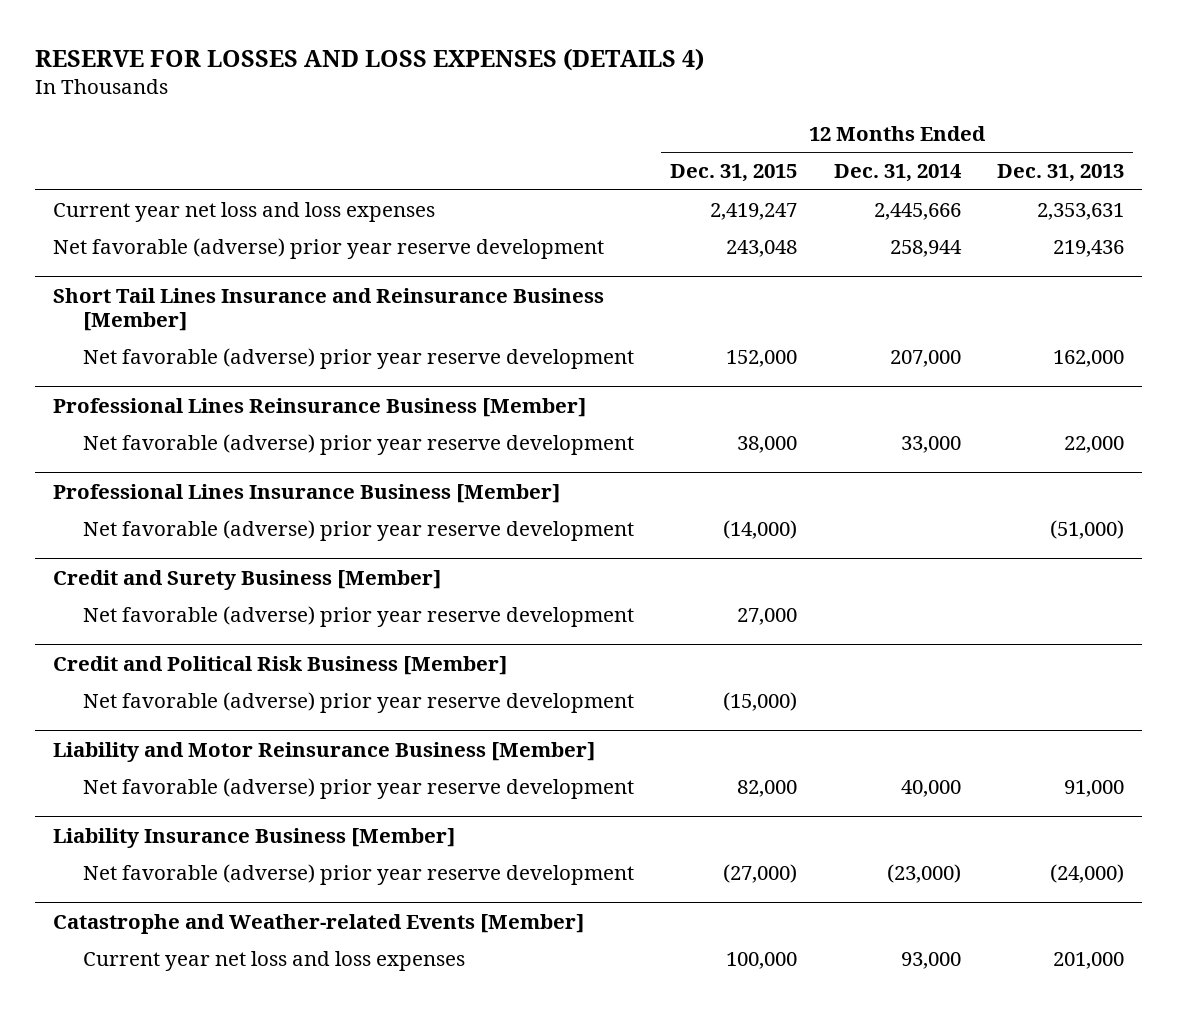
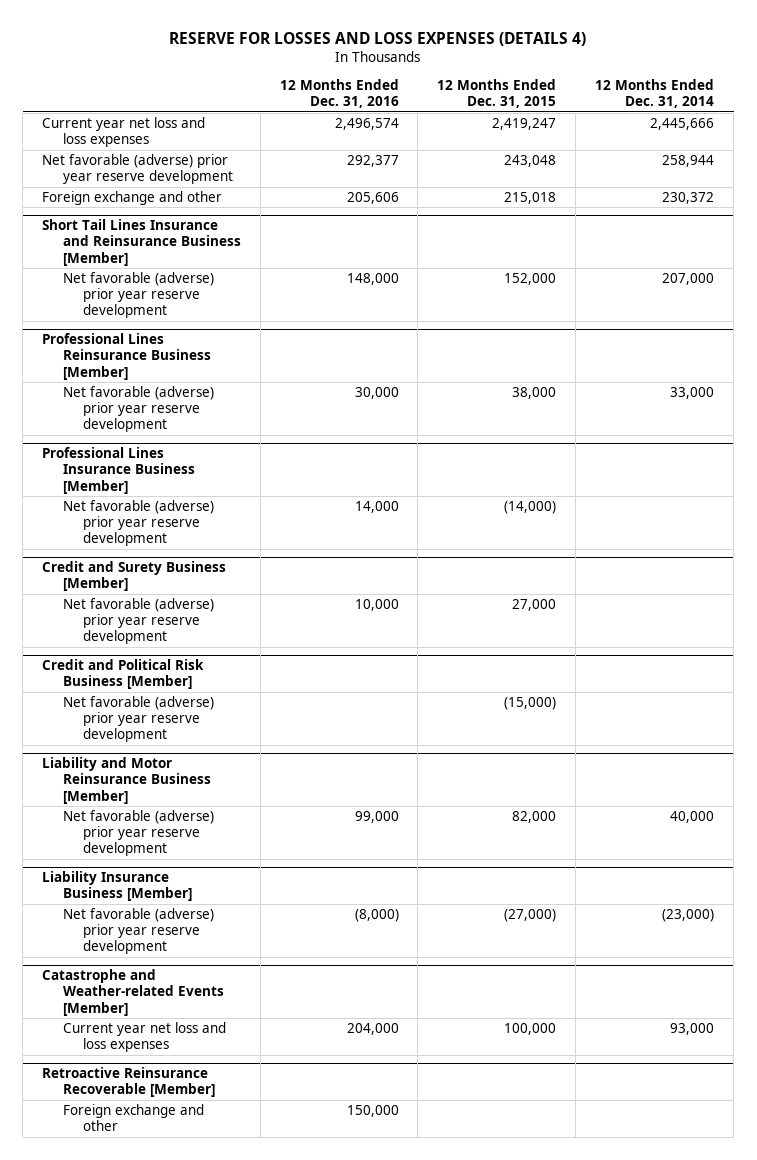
- | 12 Months Ended Dec. 31, 2015 | 12 Months Ended Dec. 31, 2014 | 12 Months Ended Dec. 31, 2013
+ | 12 Months Ended Dec. 31, 2016 | 12 Months Ended Dec. 31, 2015 | 12 Months Ended Dec. 31, 2014
+ Foreign exchange and other | 205,606 | 215,018 | 230,372
+ Retroactive Reinsurance Recoverable [Member]
+ Foreign exchange and other | 150,000 | |

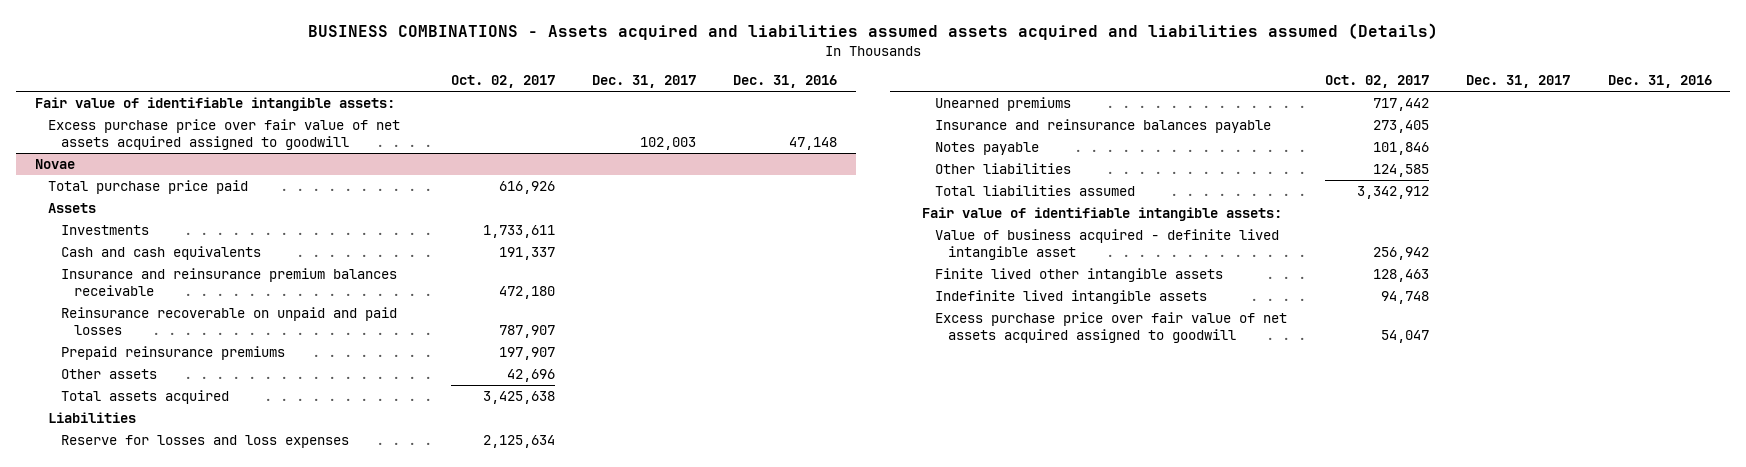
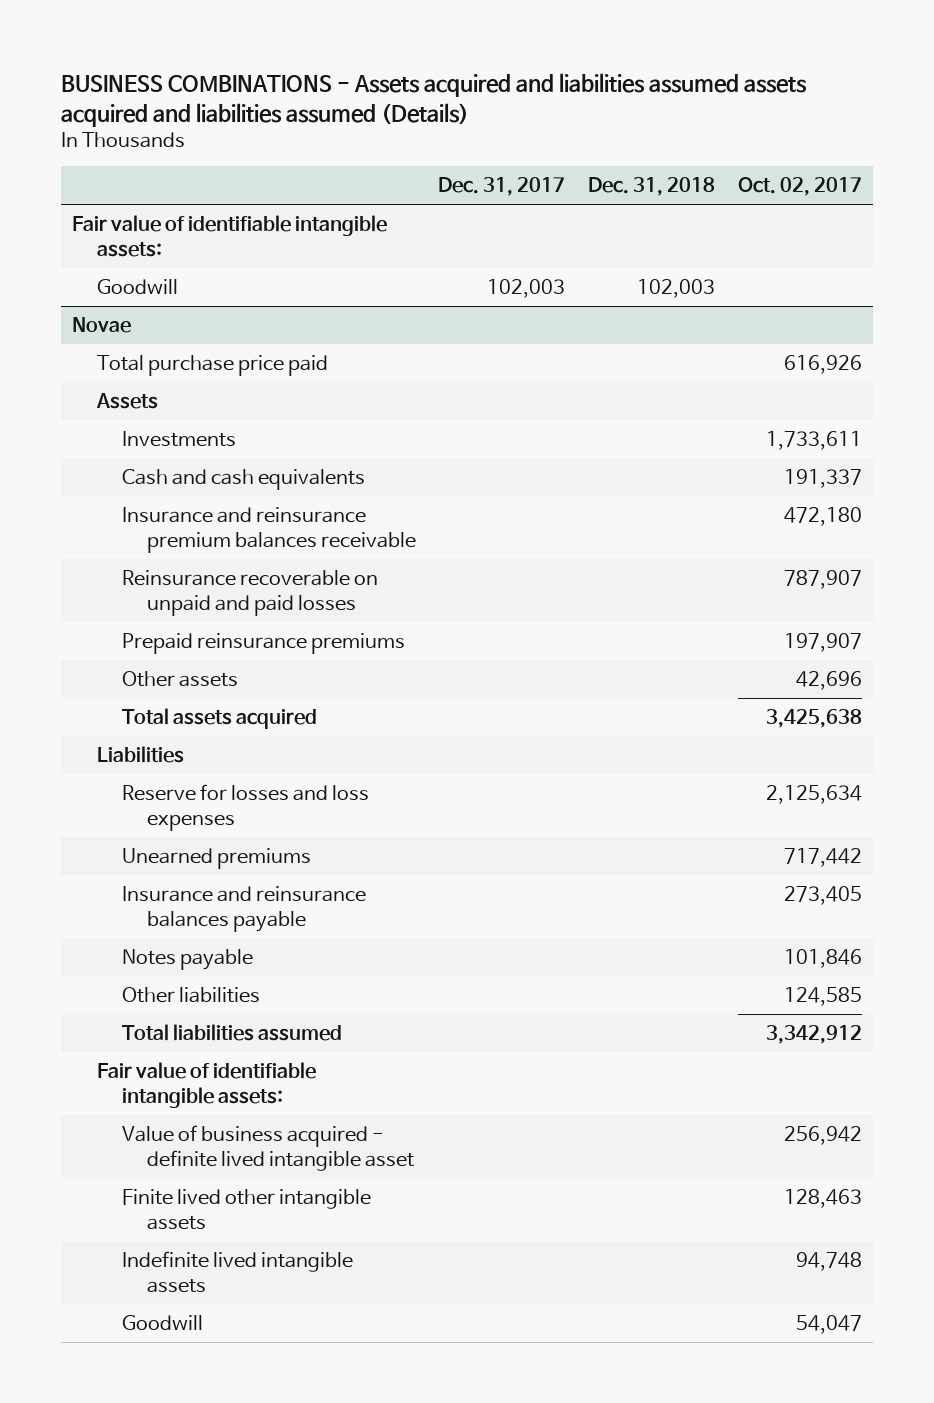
- | Oct. 02, 2017 | Dec. 31, 2017 | Dec. 31, 2016
+ | Dec. 31, 2017 | Dec. 31, 2018 | Oct. 02, 2017
- Excess purchase price over fair value of net assets acquired assigned to goodwill | | 102,003 | 47,148
+ Goodwill | 102,003 | 102,003 |
@ Novae
- Excess purchase price over fair value of net assets acquired assigned to goodwill | 54,047 | |
+ Goodwill | | | 54,047

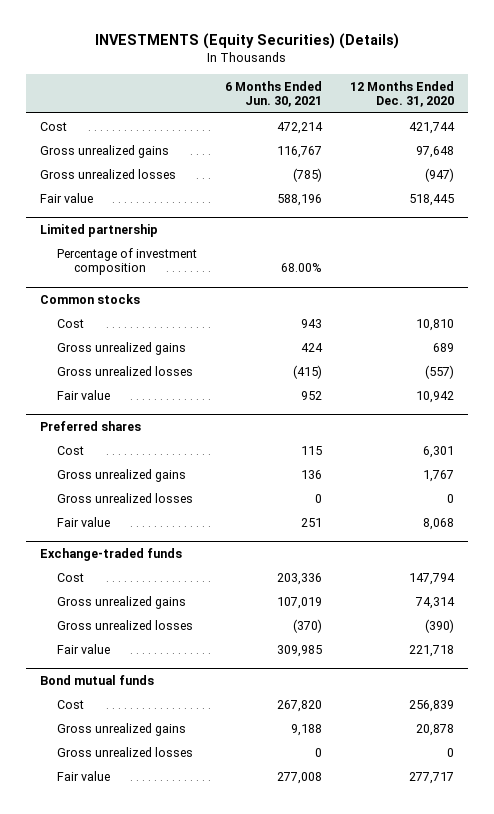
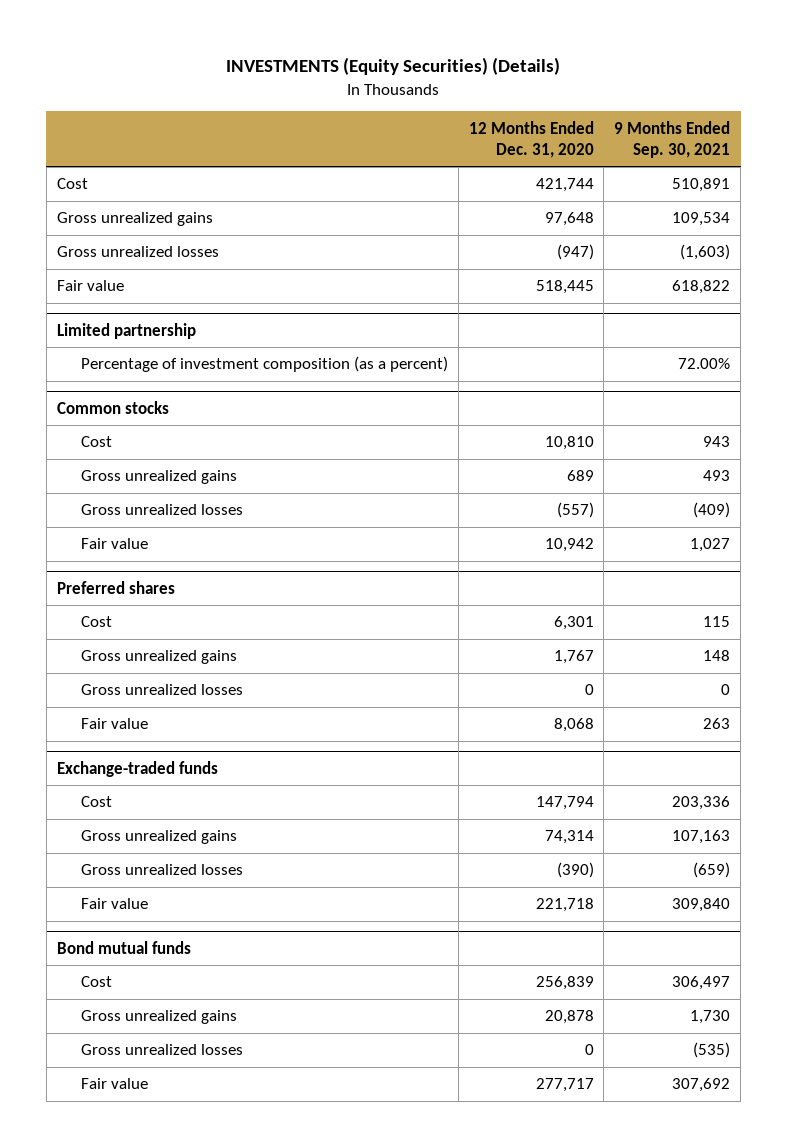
- | 6 Months Ended Jun. 30, 2021 | 12 Months Ended Dec. 31, 2020
+ | 12 Months Ended Dec. 31, 2020 | 9 Months Ended Sep. 30, 2021
@ Limited partnership
- Percentage of investment composition | 68.00% |
+ Percentage of investment composition (as a percent) | | 72.00%

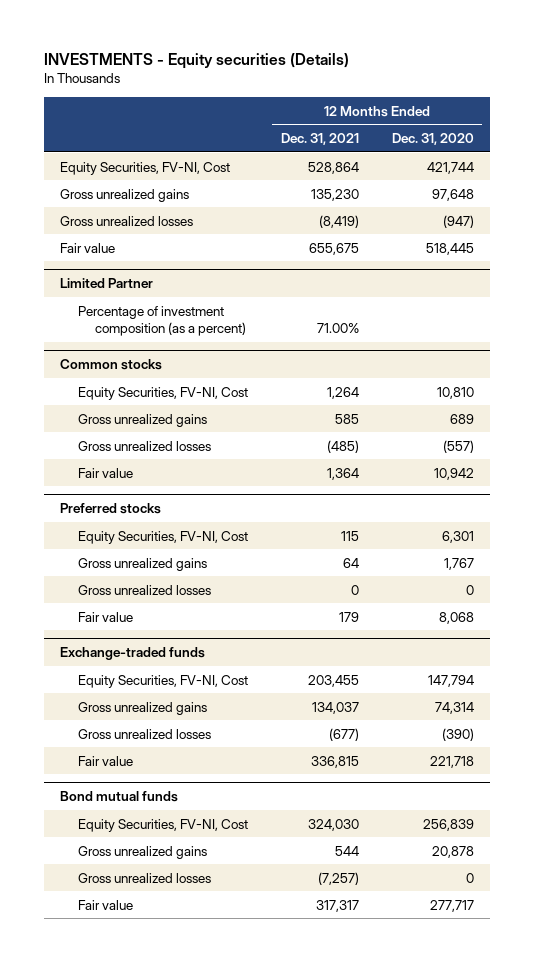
- INVESTMENTS (Equity Securities) (Details)
+ INVESTMENTS - Equity securities (Details)
- | 12 Months Ended Dec. 31, 2020 | 9 Months Ended Sep. 30, 2021
+ | 12 Months Ended Dec. 31, 2021 | 12 Months Ended Dec. 31, 2020
- Cost | 421,744 | 510,891
+ Equity Securities, FV-NI, Cost | 528,864 | 421,744
- Limited partnership
+ Limited Partner
@ Common stocks
- Cost | 10,810 | 943
+ Equity Securities, FV-NI, Cost | 1,264 | 10,810
- Preferred shares
- Cost | 6,301 | 115
+ Preferred stocks
+ Equity Securities, FV-NI, Cost | 115 | 6,301
@ Exchange-traded funds
- Cost | 147,794 | 203,336
+ Equity Securities, FV-NI, Cost | 203,455 | 147,794
@ Bond mutual funds
- Cost | 256,839 | 306,497
+ Equity Securities, FV-NI, Cost | 324,030 | 256,839

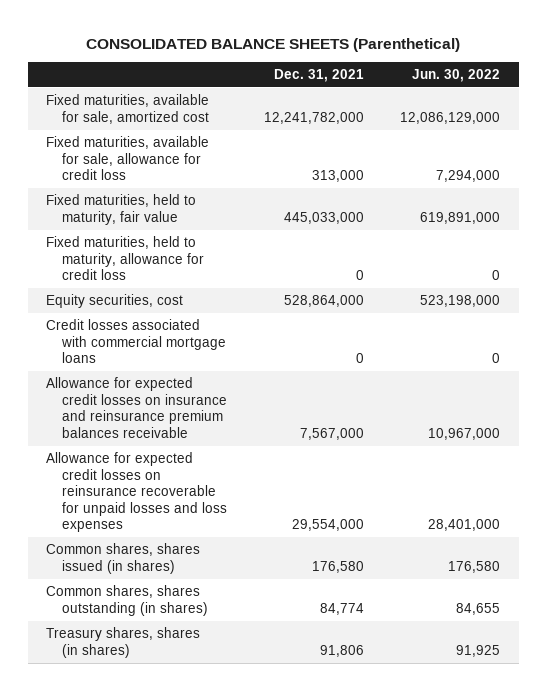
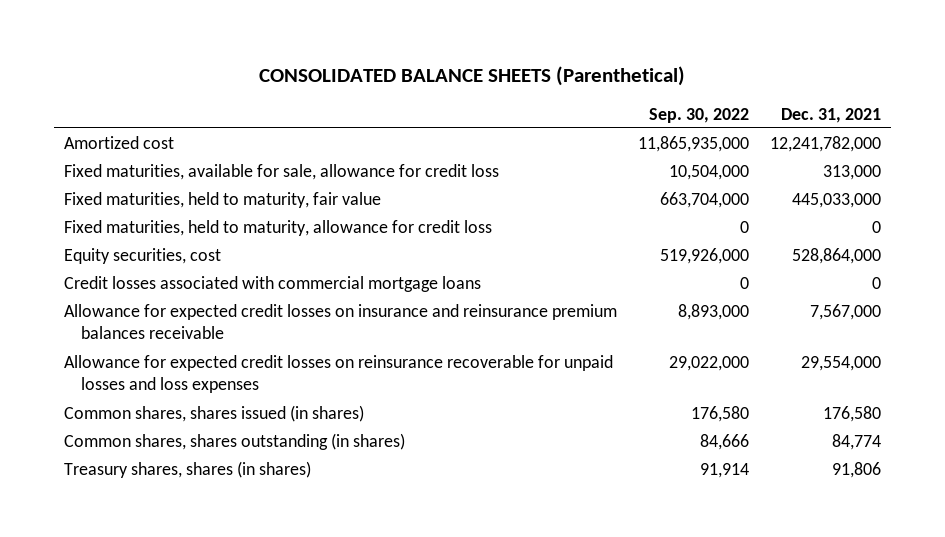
- | Dec. 31, 2021 | Jun. 30, 2022
+ | Sep. 30, 2022 | Dec. 31, 2021
- Fixed maturities, available for sale, amortized cost | 12,241,782,000 | 12,086,129,000
+ Amortized cost | 11,865,935,000 | 12,241,782,000

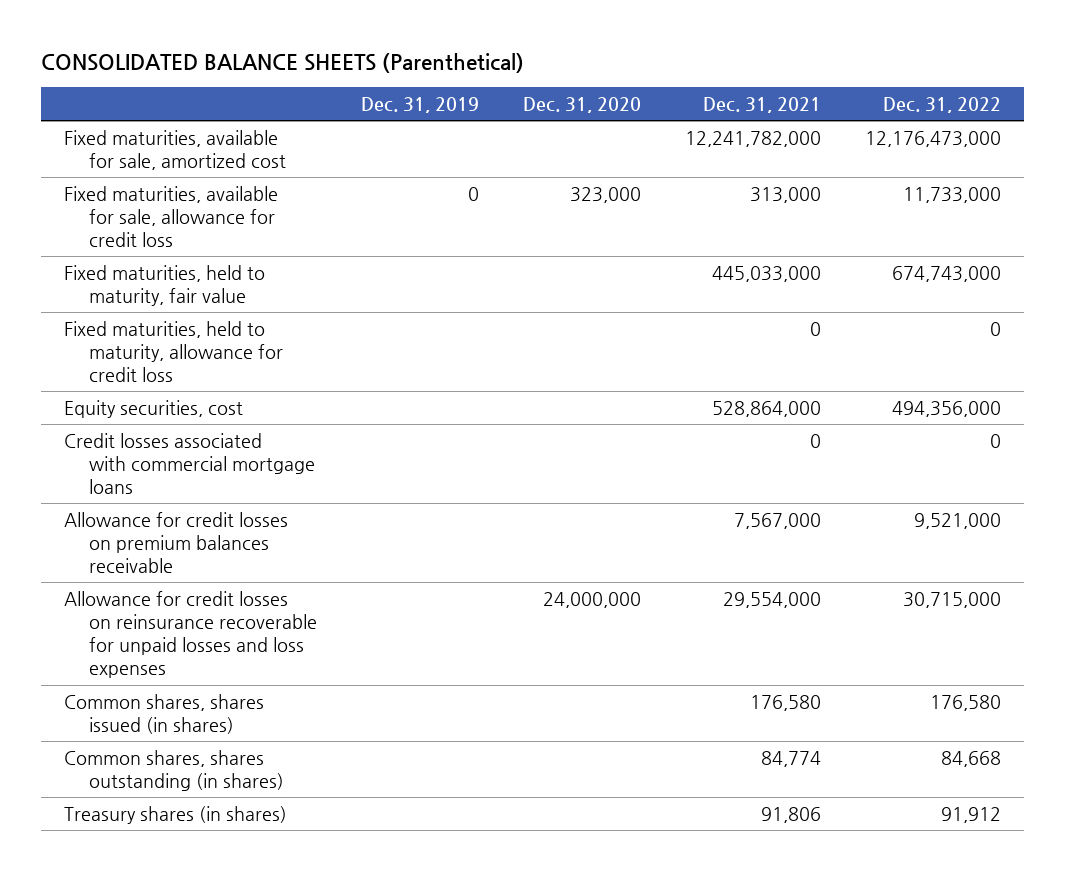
- | Sep. 30, 2022 | Dec. 31, 2021
+ | Dec. 31, 2019 | Dec. 31, 2020 | Dec. 31, 2021 | Dec. 31, 2022
- Amortized cost | 11,865,935,000 | 12,241,782,000
+ Fixed maturities, available for sale, amortized cost | | | 12,241,782,000 | 12,176,473,000
- Allowance for expected credit losses on insurance and reinsurance premium balances receivable | 8,893,000 | 7,567,000
- Allowance for expected credit losses on reinsurance recoverable for unpaid losses and loss expenses | 29,022,000 | 29,554,000
+ Allowance for credit losses on premium balances receivable | | | 7,567,000 | 9,521,000
+ Allowance for credit losses on reinsurance recoverable for unpaid losses and loss expenses | | 24,000,000 | 29,554,000 | 30,715,000
- Treasury shares, shares (in shares) | 91,914 | 91,806
+ Treasury shares (in shares) | | | 91,806 | 91,912

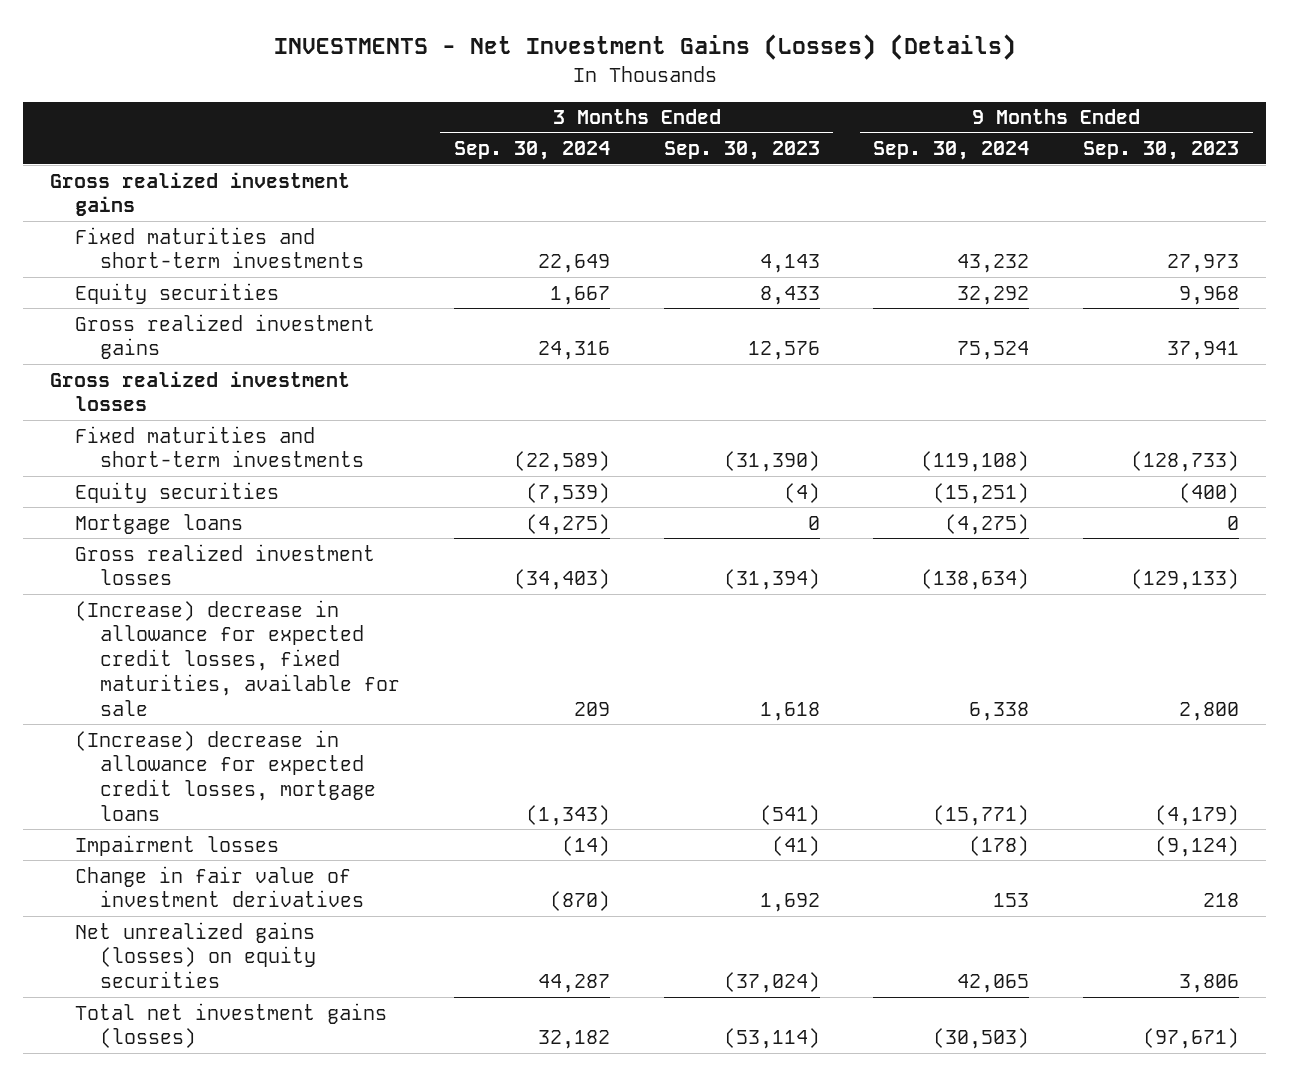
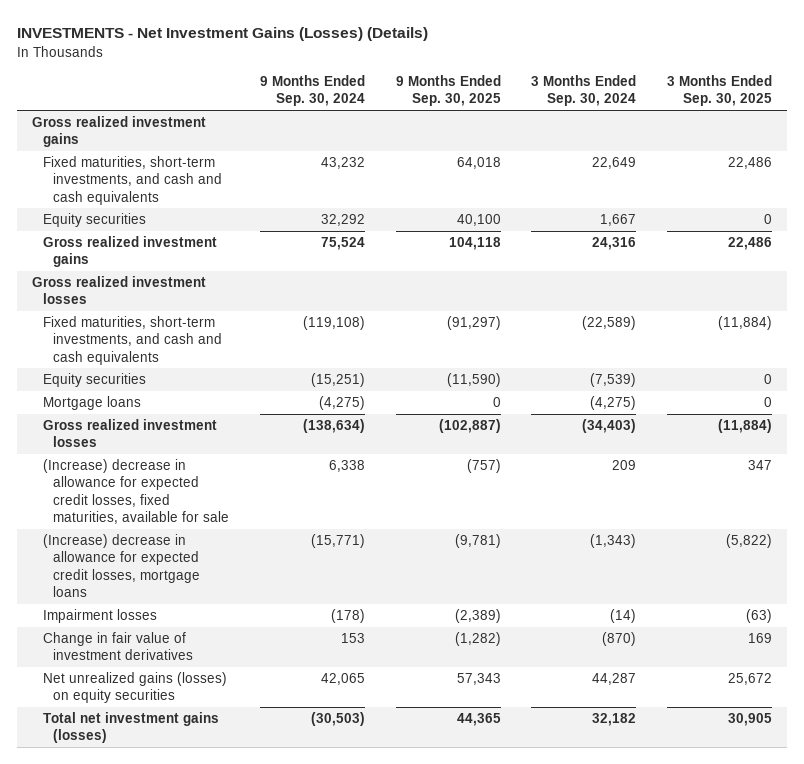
- | 3 Months Ended Sep. 30, 2024 | 3 Months Ended Sep. 30, 2023 | 9 Months Ended Sep. 30, 2024 | 9 Months Ended Sep. 30, 2023
+ | 9 Months Ended Sep. 30, 2024 | 9 Months Ended Sep. 30, 2025 | 3 Months Ended Sep. 30, 2024 | 3 Months Ended Sep. 30, 2025
- Fixed maturities and short-term investments | 22,649 | 4,143 | 43,232 | 27,973
+ Fixed maturities, short-term investments, and cash and cash equivalents | 43,232 | 64,018 | 22,649 | 22,486
- Fixed maturities and short-term investments | (22,589) | (31,390) | (119,108) | (128,733)
+ Fixed maturities, short-term investments, and cash and cash equivalents | (119,108) | (91,297) | (22,589) | (11,884)

